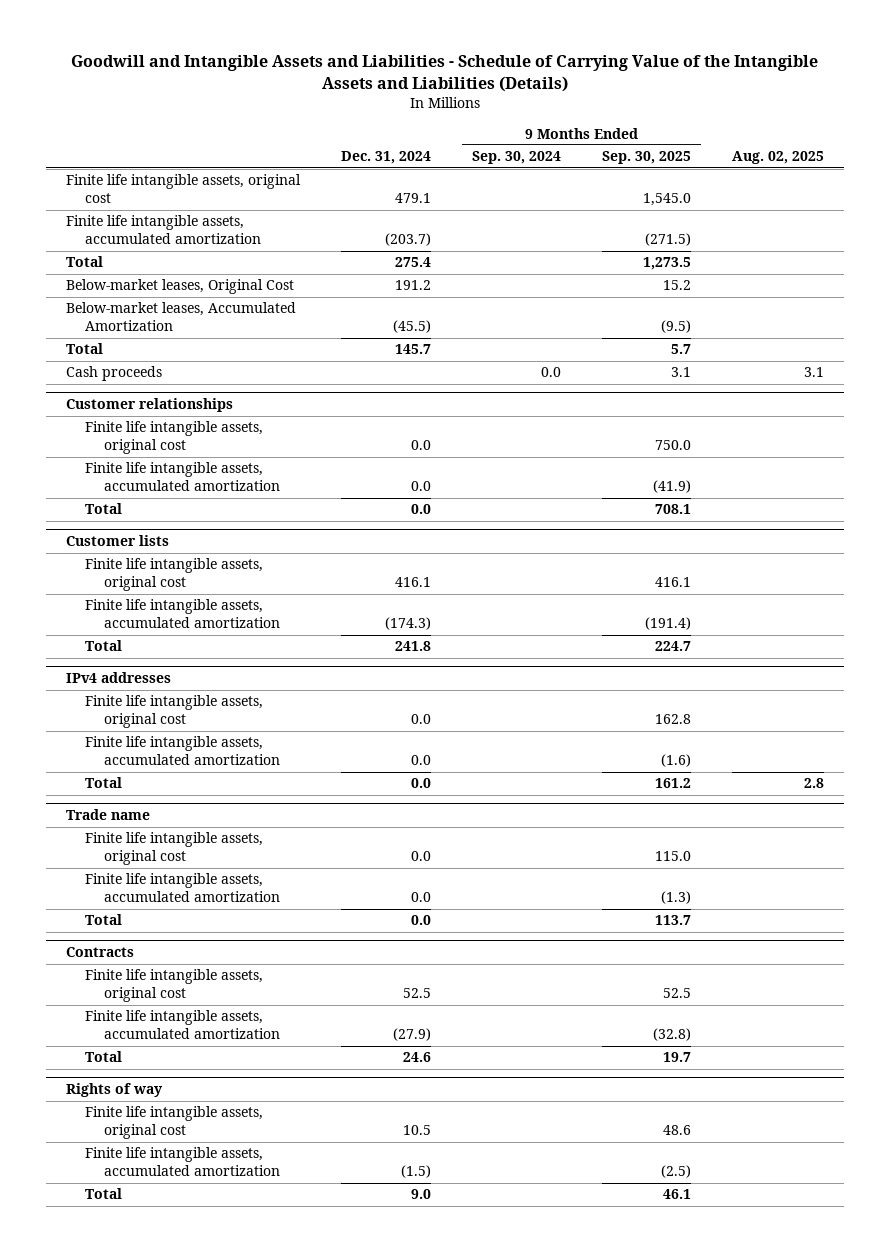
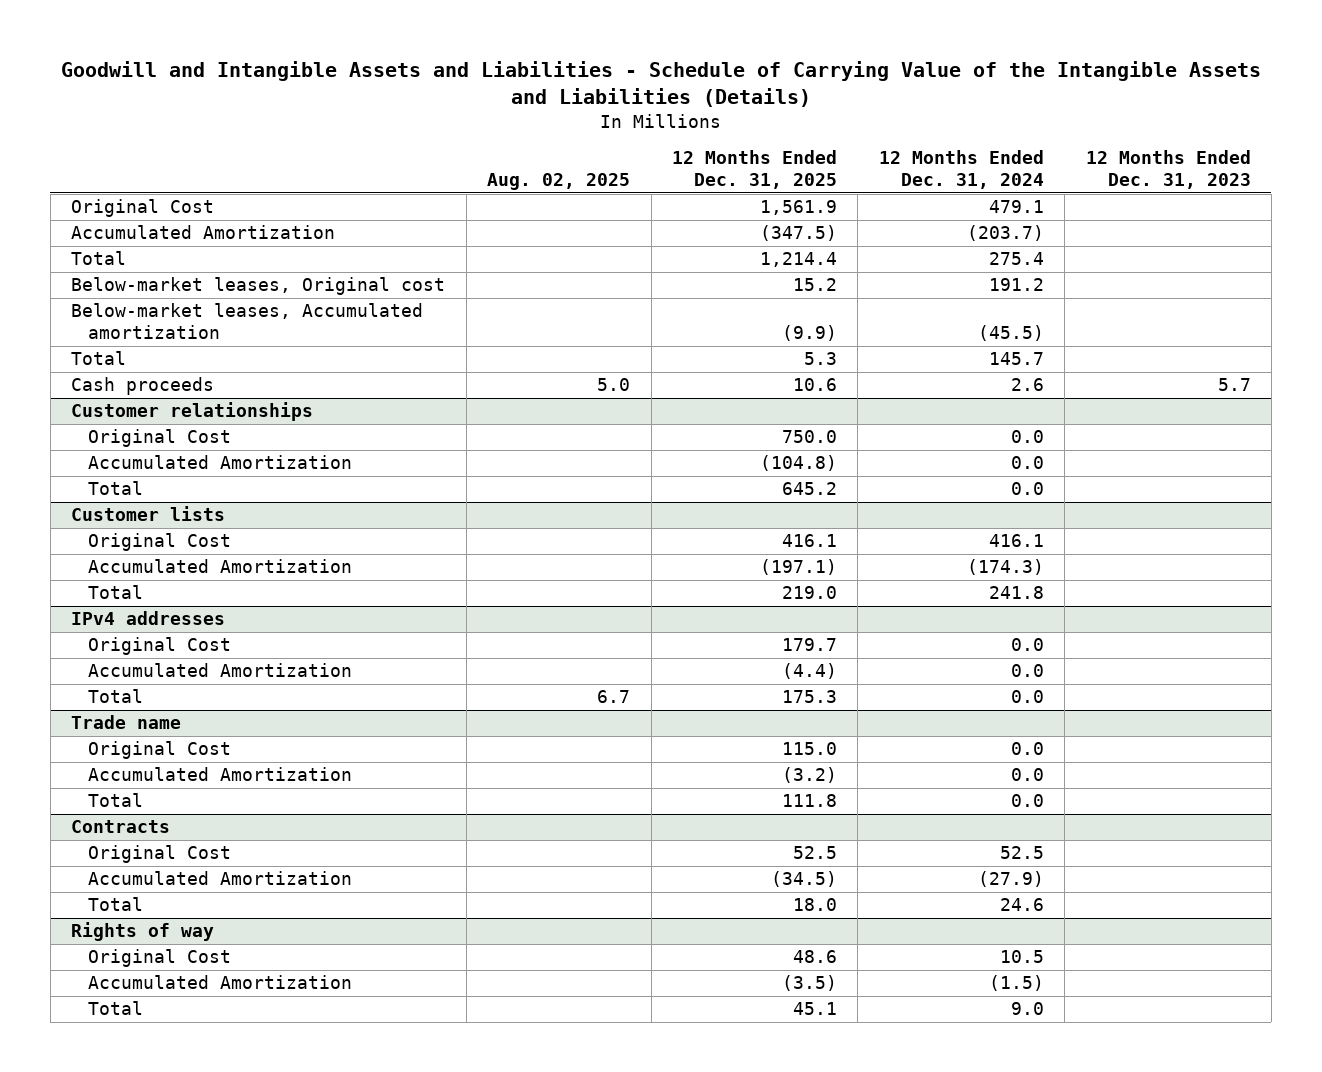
- | Dec. 31, 2024 | 9 Months Ended Sep. 30, 2024 | 9 Months Ended Sep. 30, 2025 | Aug. 02, 2025
+ | Aug. 02, 2025 | 12 Months Ended Dec. 31, 2025 | 12 Months Ended Dec. 31, 2024 | 12 Months Ended Dec. 31, 2023
- Finite life intangible assets, original cost | 479.1 | | 1,545.0 |
- Finite life intangible assets, accumulated amortization | (203.7) | | (271.5) |
+ Original Cost | | 1,561.9 | 479.1 |
+ Accumulated Amortization | | (347.5) | (203.7) |
- Below-market leases, Original Cost | 191.2 | | 15.2 |
- Below-market leases, Accumulated Amortization | (45.5) | | (9.5) |
+ Below-market leases, Original cost | | 15.2 | 191.2 |
+ Below-market leases, Accumulated amortization | | (9.9) | (45.5) |
- Cash proceeds | | 0.0 | 3.1 | 3.1
+ Cash proceeds | 5.0 | 10.6 | 2.6 | 5.7
@ Customer relationships
- Finite life intangible assets, original cost | 0.0 | | 750.0 |
- Finite life intangible assets, accumulated amortization | 0.0 | | (41.9) |
+ Original Cost | | 750.0 | 0.0 |
+ Accumulated Amortization | | (104.8) | 0.0 |
@ Customer lists
- Finite life intangible assets, original cost | 416.1 | | 416.1 |
- Finite life intangible assets, accumulated amortization | (174.3) | | (191.4) |
+ Original Cost | | 416.1 | 416.1 |
+ Accumulated Amortization | | (197.1) | (174.3) |
@ IPv4 addresses
- Finite life intangible assets, original cost | 0.0 | | 162.8 |
- Finite life intangible assets, accumulated amortization | 0.0 | | (1.6) |
- Total | 0.0 | | 161.2 | 2.8
+ Original Cost | | 179.7 | 0.0 |
+ Accumulated Amortization | | (4.4) | 0.0 |
+ Total | 6.7 | 175.3 | 0.0 |
@ Trade name
- Finite life intangible assets, original cost | 0.0 | | 115.0 |
- Finite life intangible assets, accumulated amortization | 0.0 | | (1.3) |
+ Original Cost | | 115.0 | 0.0 |
+ Accumulated Amortization | | (3.2) | 0.0 |
@ Contracts
- Finite life intangible assets, original cost | 52.5 | | 52.5 |
- Finite life intangible assets, accumulated amortization | (27.9) | | (32.8) |
+ Original Cost | | 52.5 | 52.5 |
+ Accumulated Amortization | | (34.5) | (27.9) |
@ Rights of way
- Finite life intangible assets, original cost | 10.5 | | 48.6 |
- Finite life intangible assets, accumulated amortization | (1.5) | | (2.5) |
+ Original Cost | | 48.6 | 10.5 |
+ Accumulated Amortization | | (3.5) | (1.5) |

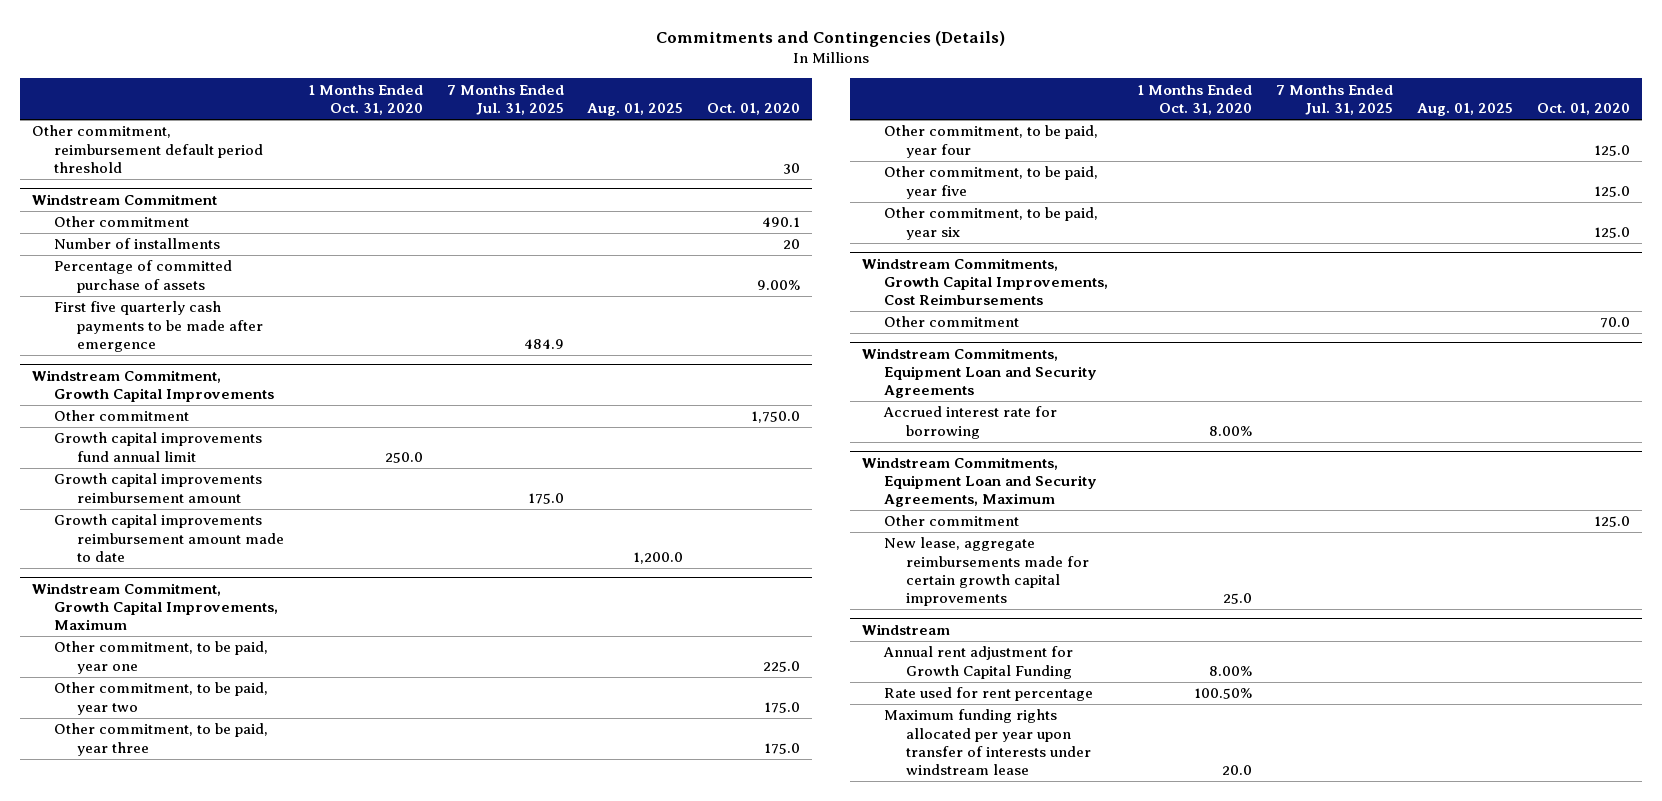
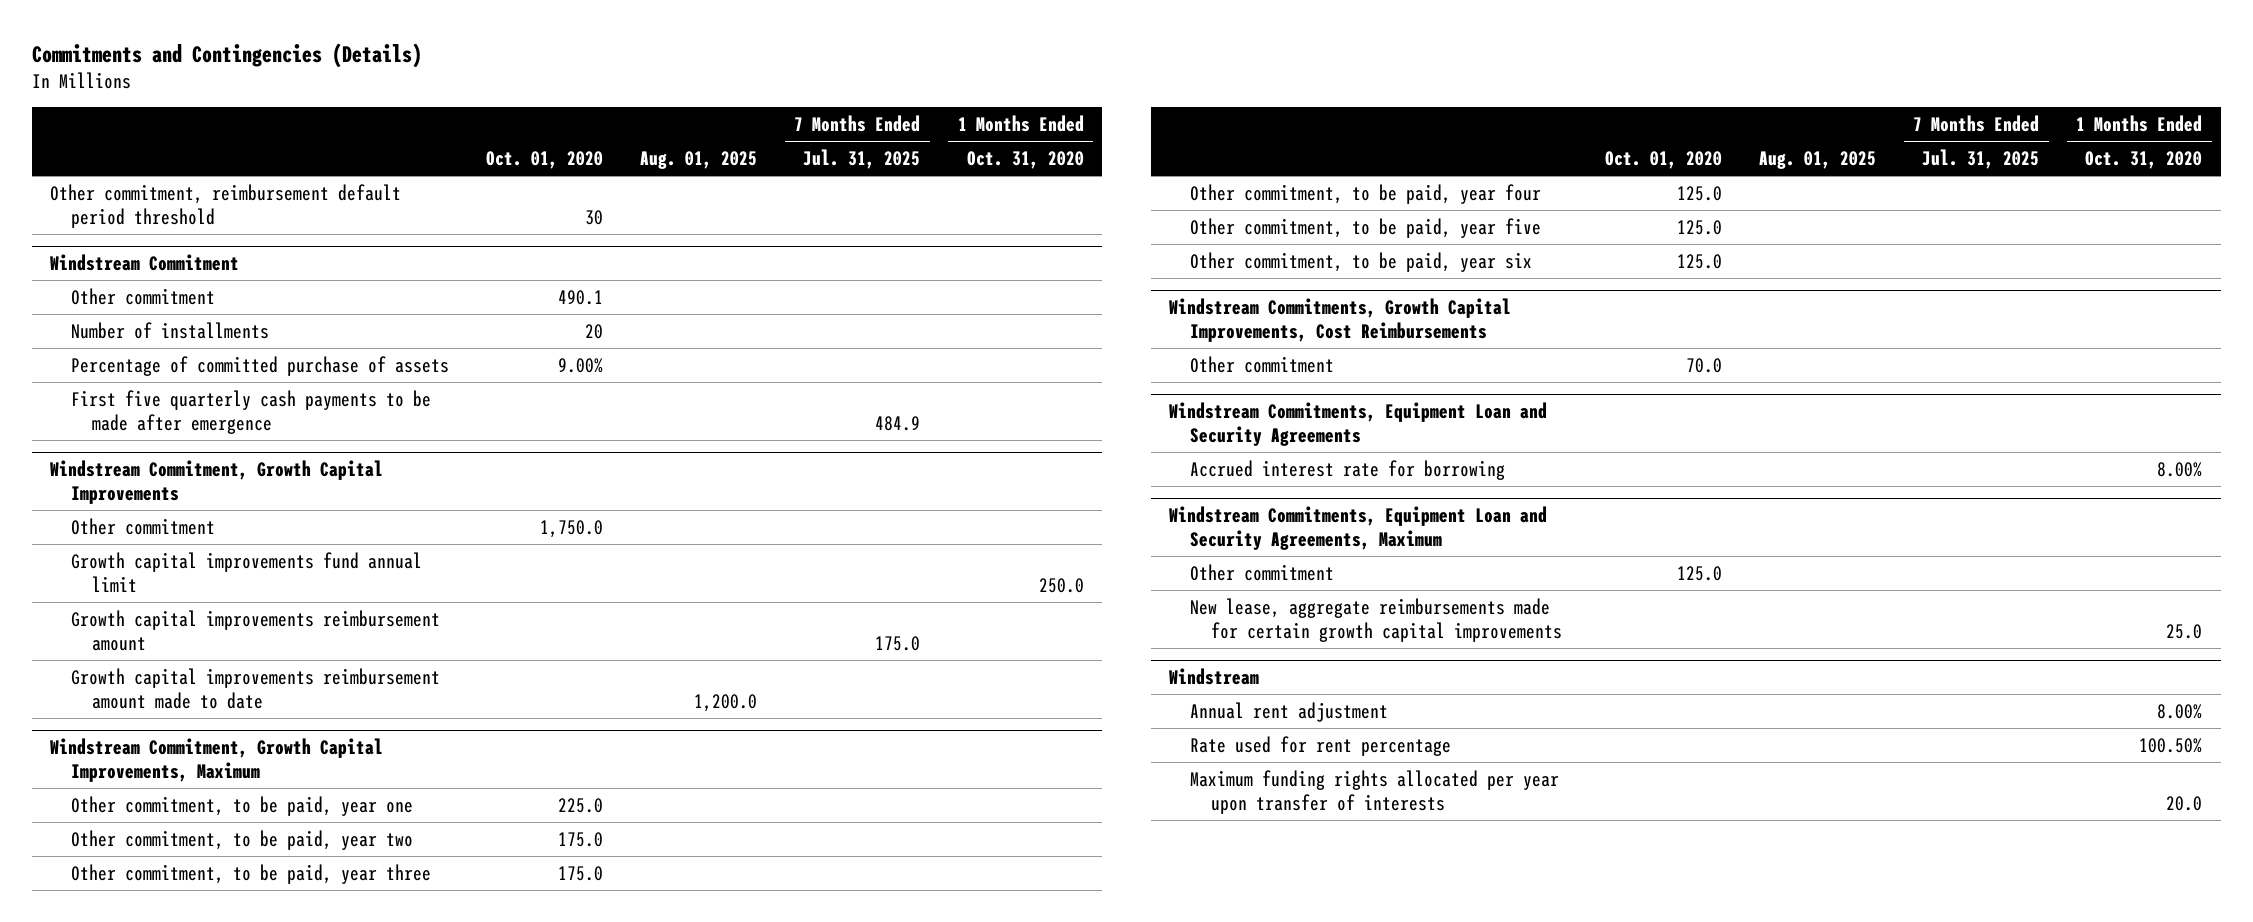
- | 1 Months Ended Oct. 31, 2020 | 7 Months Ended Jul. 31, 2025 | Aug. 01, 2025 | Oct. 01, 2020
+ | Oct. 01, 2020 | Aug. 01, 2025 | 7 Months Ended Jul. 31, 2025 | 1 Months Ended Oct. 31, 2020
@ Windstream
- Annual rent adjustment for Growth Capital Funding | 8.00% | | |
+ Annual rent adjustment | | | | 8.00%
- Maximum funding rights allocated per year upon transfer of interests under windstream lease | 20.0 | | |
+ Maximum funding rights allocated per year upon transfer of interests | | | | 20.0

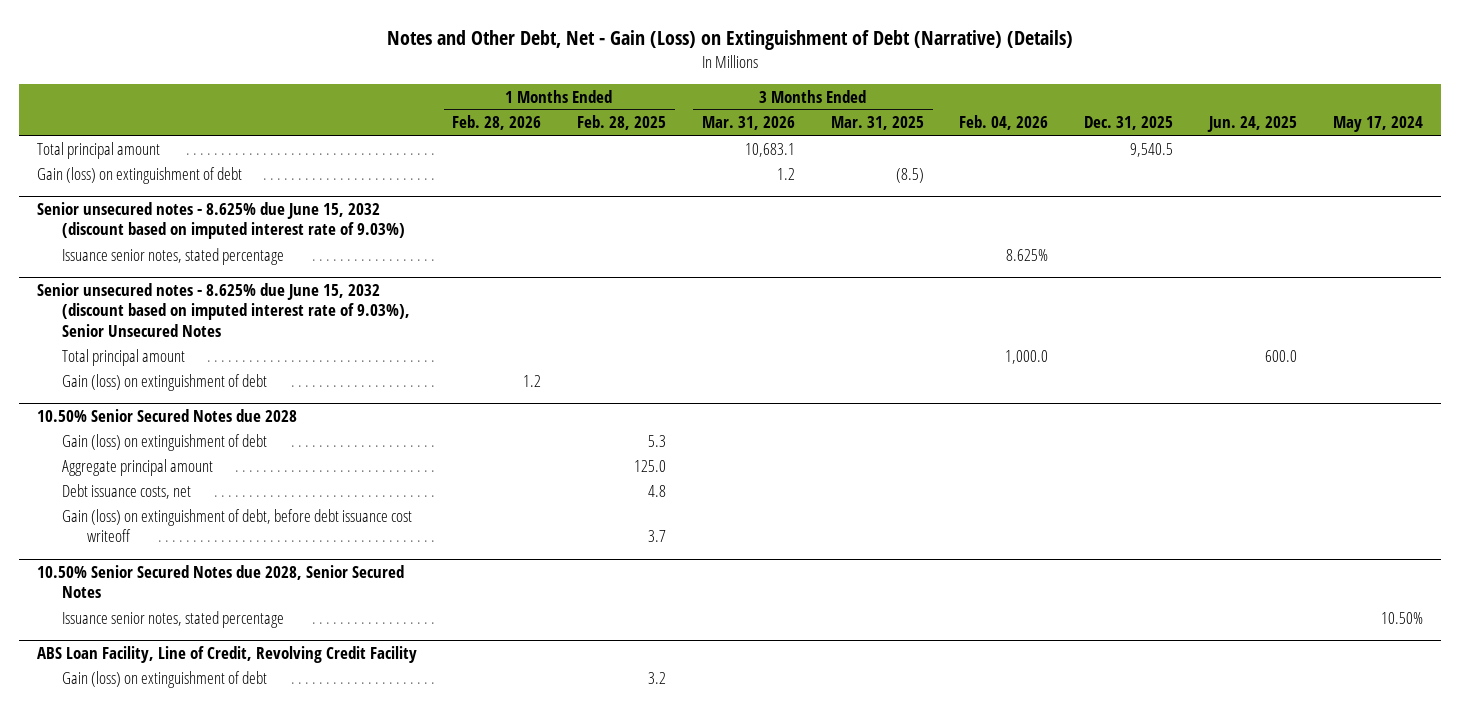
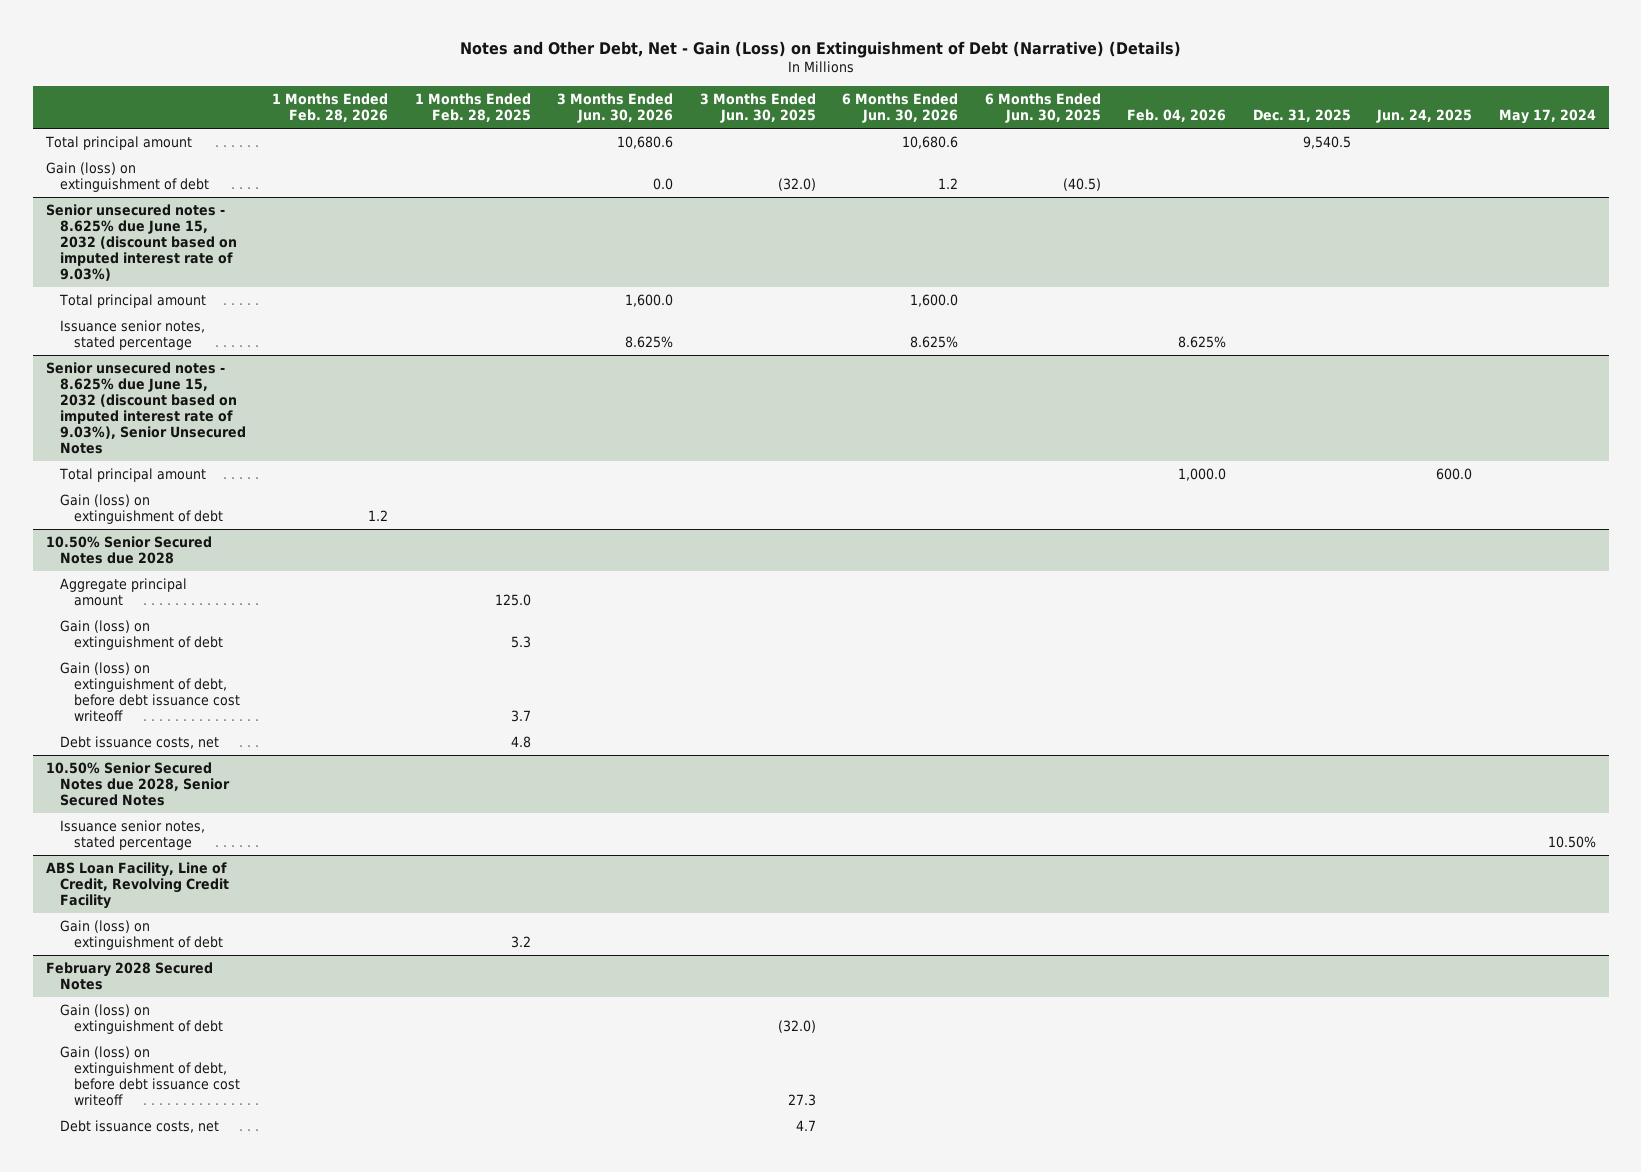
- | 1 Months Ended Feb. 28, 2026 | 1 Months Ended Feb. 28, 2025 | 3 Months Ended Mar. 31, 2026 | 3 Months Ended Mar. 31, 2025 | Feb. 04, 2026 | Dec. 31, 2025 | Jun. 24, 2025 | May 17, 2024
+ | 1 Months Ended Feb. 28, 2026 | 1 Months Ended Feb. 28, 2025 | 3 Months Ended Jun. 30, 2026 | 3 Months Ended Jun. 30, 2025 | 6 Months Ended Jun. 30, 2026 | 6 Months Ended Jun. 30, 2025 | Feb. 04, 2026 | Dec. 31, 2025 | Jun. 24, 2025 | May 17, 2024
@ Senior unsecured notes - 8.625% due June 15, 2032 (discount based on imputed interest rate of 9.03%)
+ Total principal amount | | | 1,600.0 | | 1,600.0 | | | | |
@ 10.50% Senior Secured Notes due 2028
moved down: Gain (loss) on extinguishment of debt | | 5.3 | | | | | | | |
moved down: Debt issuance costs, net | | 4.8 | | | | | | | |
+ February 2028 Secured Notes
+ Gain (loss) on extinguishment of debt | | | | (32.0) | | | | | |
+ Gain (loss) on extinguishment of debt, before debt issuance cost writeoff | | | | 27.3 | | | | | |
+ Debt issuance costs, net | | | | 4.7 | | | | | |

